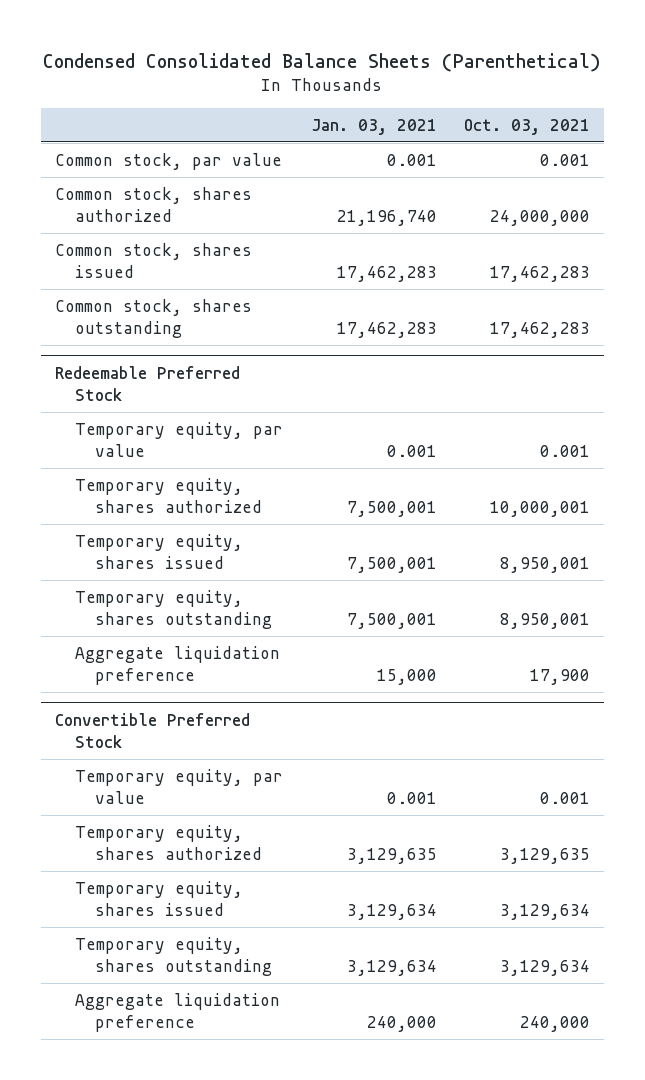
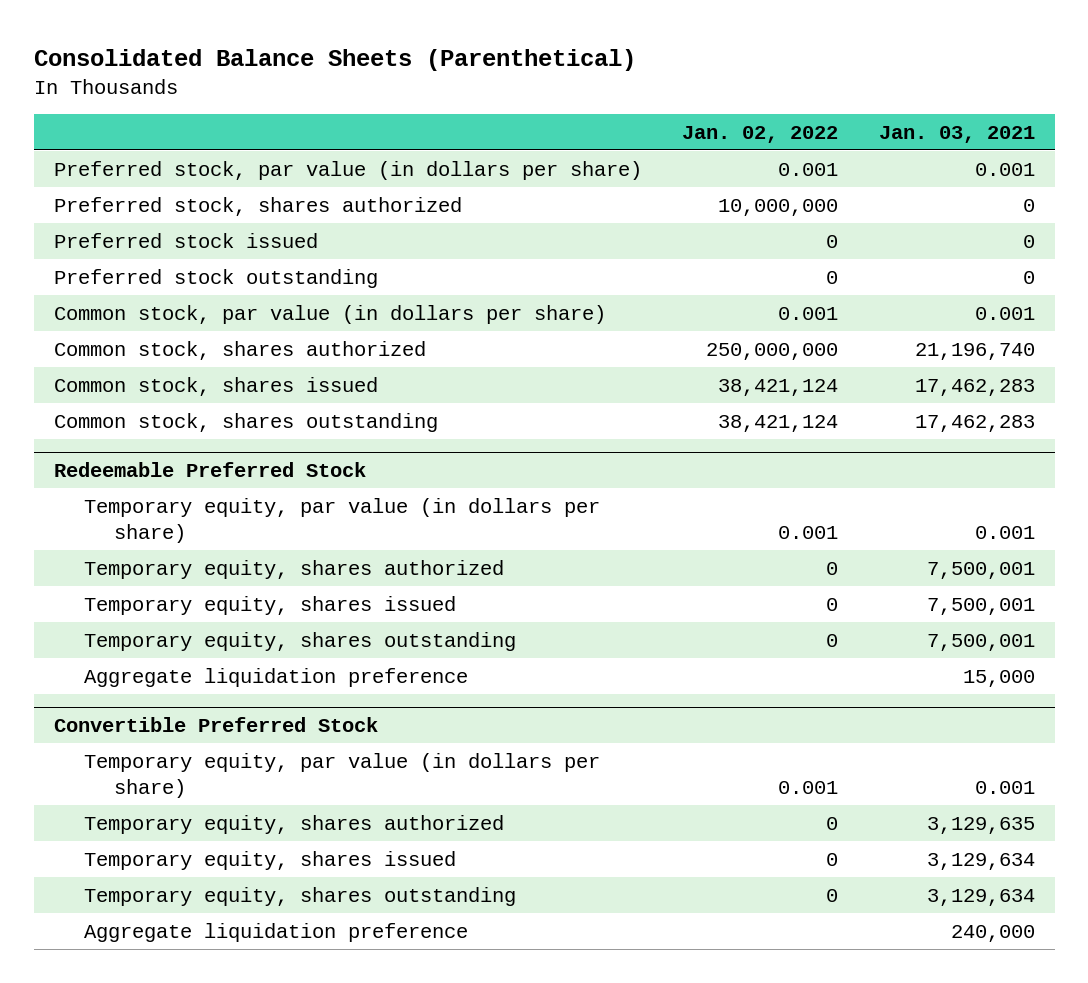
- Condensed Consolidated Balance Sheets (Parenthetical)
+ Consolidated Balance Sheets (Parenthetical)
- | Jan. 03, 2021 | Oct. 03, 2021
+ | Jan. 02, 2022 | Jan. 03, 2021
- Common stock, par value | 0.001 | 0.001
+ Preferred stock, par value (in dollars per share) | 0.001 | 0.001
+ Preferred stock, shares authorized | 10,000,000 | 0
+ Preferred stock issued | 0 | 0
+ Preferred stock outstanding | 0 | 0
+ Common stock, par value (in dollars per share) | 0.001 | 0.001
@ Redeemable Preferred Stock
- Temporary equity, par value | 0.001 | 0.001
+ Temporary equity, par value (in dollars per share) | 0.001 | 0.001
@ Convertible Preferred Stock
- Temporary equity, par value | 0.001 | 0.001
+ Temporary equity, par value (in dollars per share) | 0.001 | 0.001

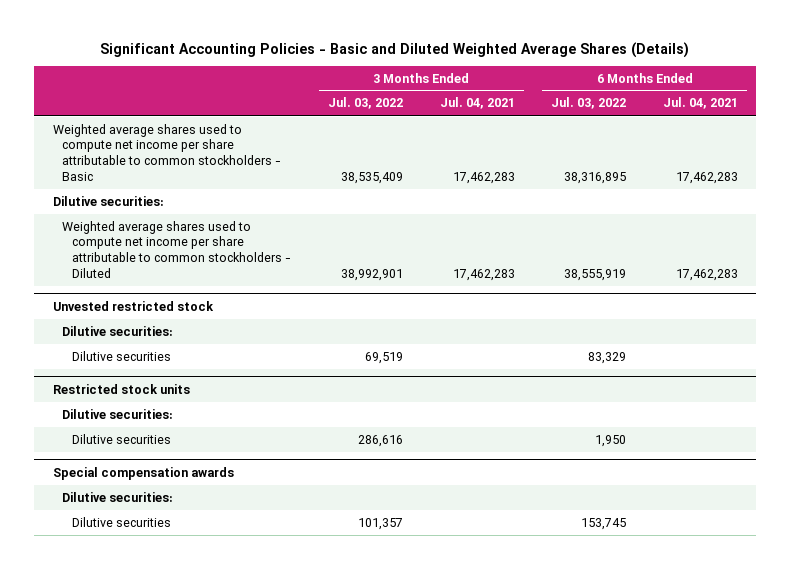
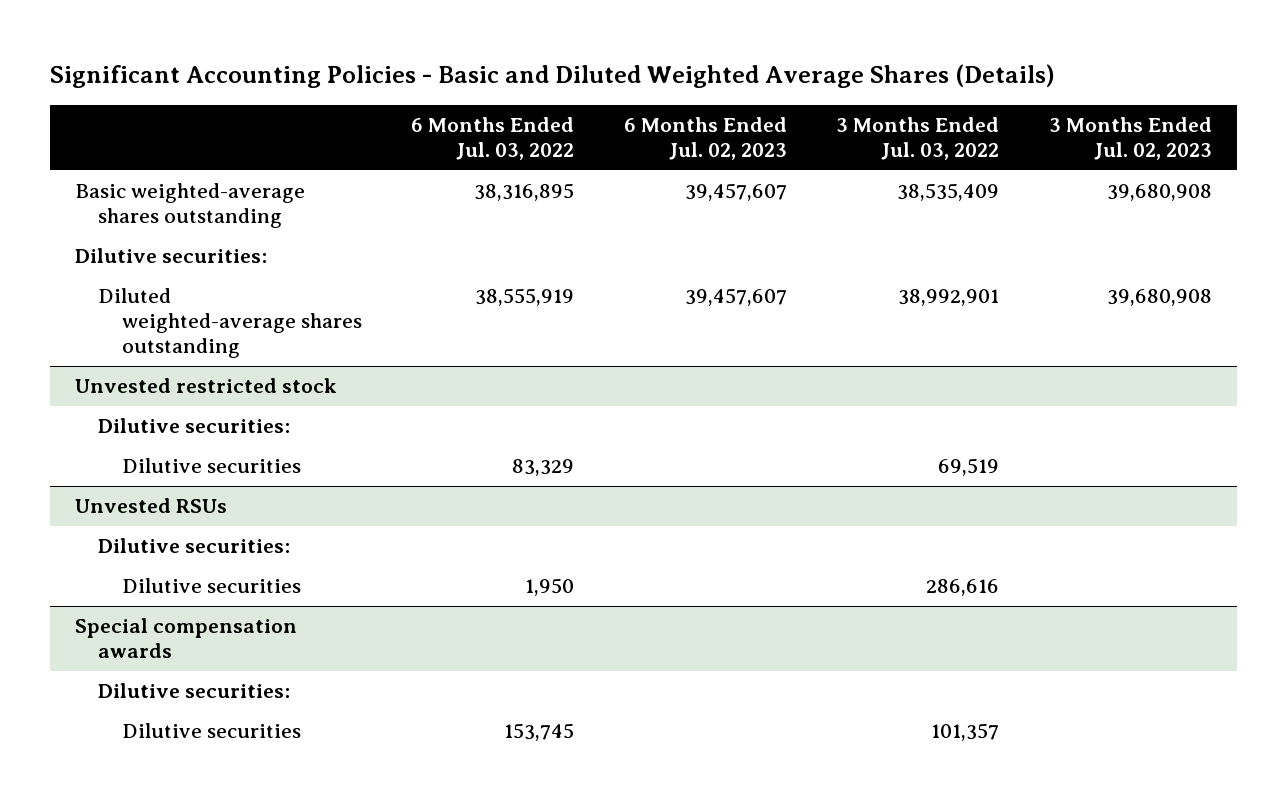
- | 3 Months Ended Jul. 03, 2022 | 3 Months Ended Jul. 04, 2021 | 6 Months Ended Jul. 03, 2022 | 6 Months Ended Jul. 04, 2021
+ | 6 Months Ended Jul. 03, 2022 | 6 Months Ended Jul. 02, 2023 | 3 Months Ended Jul. 03, 2022 | 3 Months Ended Jul. 02, 2023
- Weighted average shares used to compute net income per share attributable to common stockholders - Basic | 38,535,409 | 17,462,283 | 38,316,895 | 17,462,283
+ Basic weighted-average shares outstanding | 38,316,895 | 39,457,607 | 38,535,409 | 39,680,908
- Weighted average shares used to compute net income per share attributable to common stockholders - Diluted | 38,992,901 | 17,462,283 | 38,555,919 | 17,462,283
+ Diluted weighted-average shares outstanding | 38,555,919 | 39,457,607 | 38,992,901 | 39,680,908
- Restricted stock units
+ Unvested RSUs

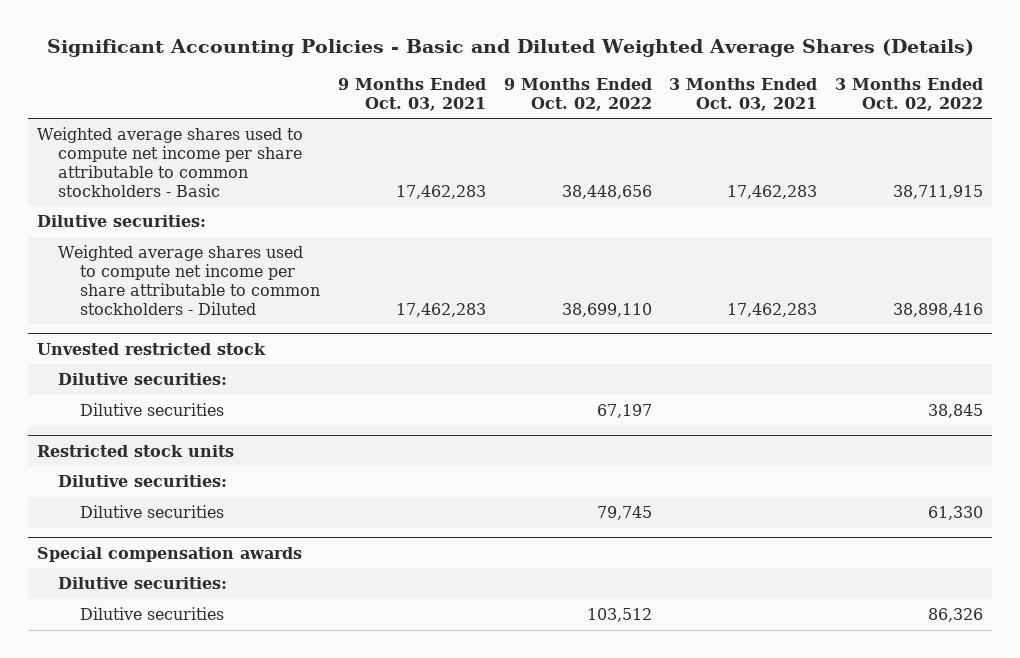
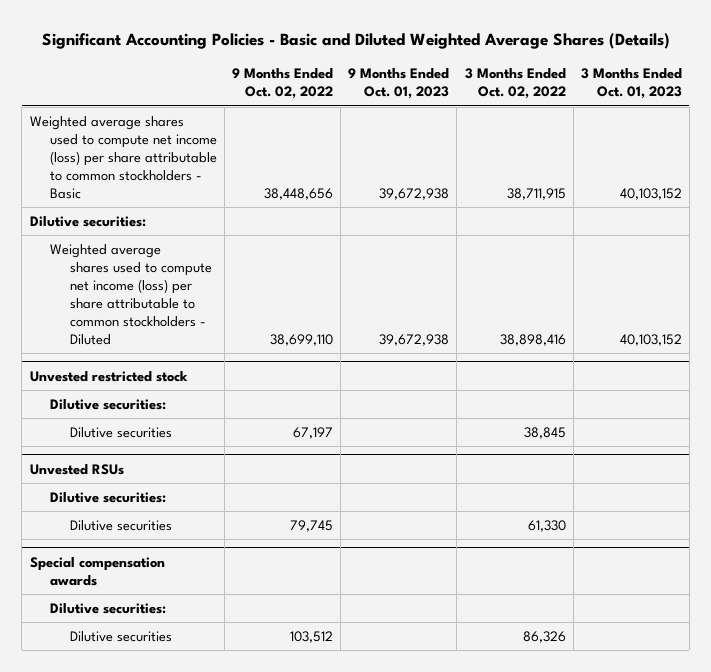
- | 9 Months Ended Oct. 03, 2021 | 9 Months Ended Oct. 02, 2022 | 3 Months Ended Oct. 03, 2021 | 3 Months Ended Oct. 02, 2022
+ | 9 Months Ended Oct. 02, 2022 | 9 Months Ended Oct. 01, 2023 | 3 Months Ended Oct. 02, 2022 | 3 Months Ended Oct. 01, 2023
- Weighted average shares used to compute net income per share attributable to common stockholders - Basic | 17,462,283 | 38,448,656 | 17,462,283 | 38,711,915
+ Weighted average shares used to compute net income (loss) per share attributable to common stockholders - Basic | 38,448,656 | 39,672,938 | 38,711,915 | 40,103,152
- Weighted average shares used to compute net income per share attributable to common stockholders - Diluted | 17,462,283 | 38,699,110 | 17,462,283 | 38,898,416
+ Weighted average shares used to compute net income (loss) per share attributable to common stockholders - Diluted | 38,699,110 | 39,672,938 | 38,898,416 | 40,103,152
- Restricted stock units
+ Unvested RSUs

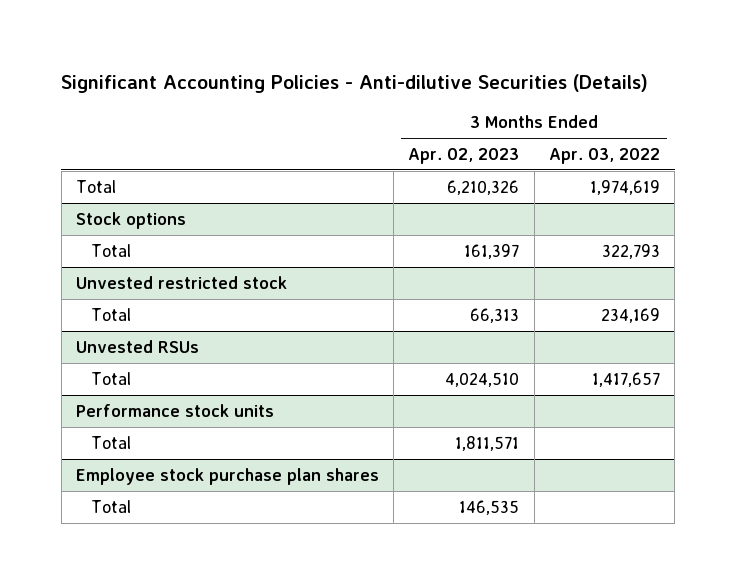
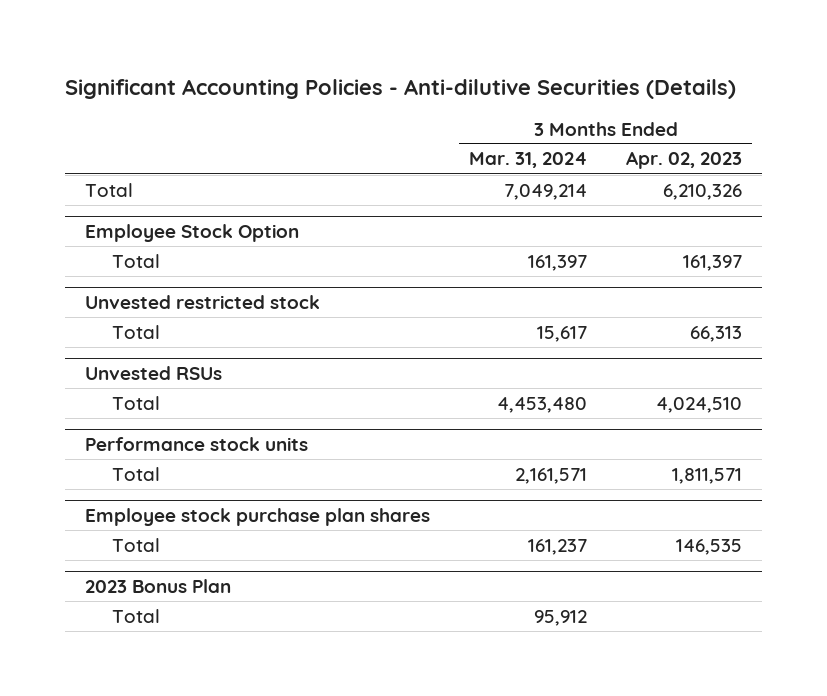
- | 3 Months Ended Apr. 02, 2023 | 3 Months Ended Apr. 03, 2022
+ | 3 Months Ended Mar. 31, 2024 | 3 Months Ended Apr. 02, 2023
- Stock options
+ Employee Stock Option
+ 2023 Bonus Plan
+ Total | 95,912 |

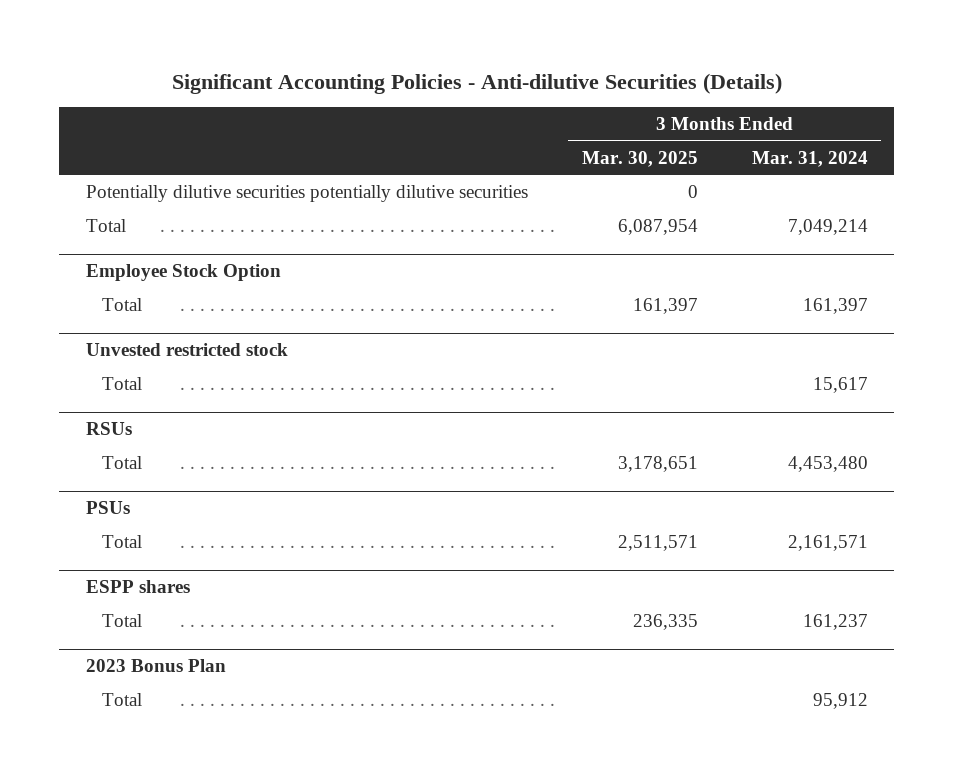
- | 3 Months Ended Mar. 31, 2024 | 3 Months Ended Apr. 02, 2023
+ | 3 Months Ended Mar. 30, 2025 | 3 Months Ended Mar. 31, 2024
+ Potentially dilutive securities potentially dilutive securities | 0 |
- Unvested RSUs
+ RSUs
- Performance stock units
+ PSUs
- Employee stock purchase plan shares
+ ESPP shares

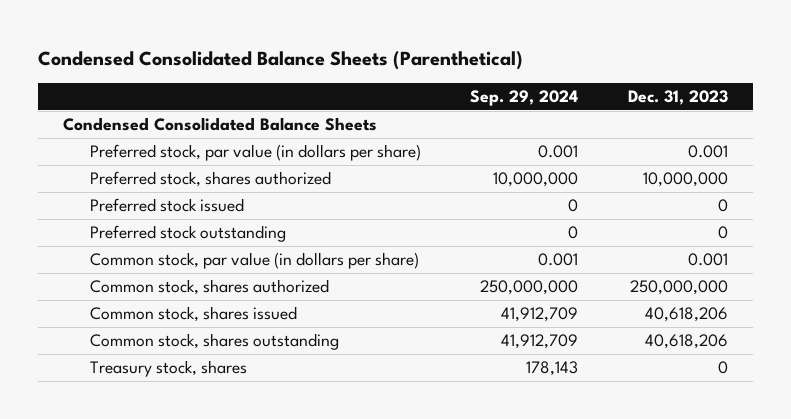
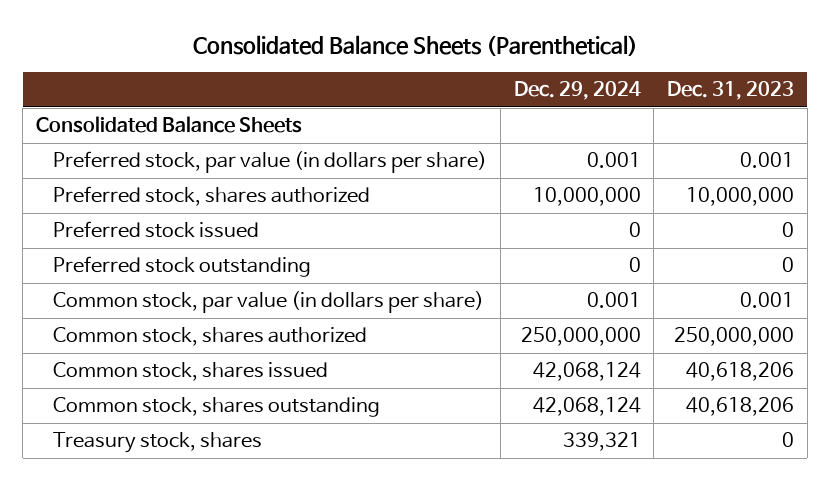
- Condensed Consolidated Balance Sheets (Parenthetical)
+ Consolidated Balance Sheets (Parenthetical)
- | Sep. 29, 2024 | Dec. 31, 2023
+ | Dec. 29, 2024 | Dec. 31, 2023
- Condensed Consolidated Balance Sheets
+ Consolidated Balance Sheets

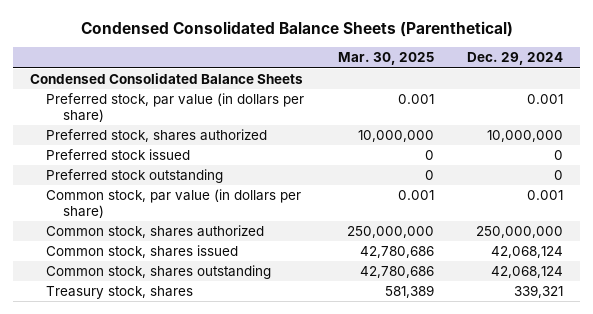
- Consolidated Balance Sheets (Parenthetical)
+ Condensed Consolidated Balance Sheets (Parenthetical)
- | Dec. 29, 2024 | Dec. 31, 2023
+ | Mar. 30, 2025 | Dec. 29, 2024
- Consolidated Balance Sheets
+ Condensed Consolidated Balance Sheets

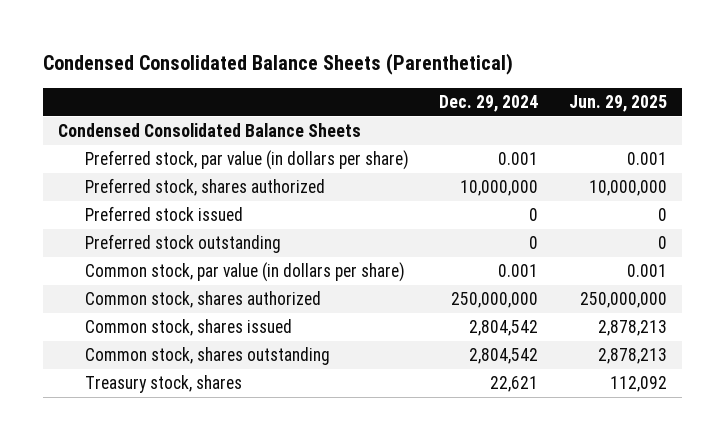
- | Mar. 30, 2025 | Dec. 29, 2024
+ | Dec. 29, 2024 | Jun. 29, 2025
- Common stock, shares issued | 42,780,686 | 42,068,124
- Common stock, shares outstanding | 42,780,686 | 42,068,124
- Treasury stock, shares | 581,389 | 339,321
+ Common stock, shares issued | 2,804,542 | 2,878,213
+ Common stock, shares outstanding | 2,804,542 | 2,878,213
+ Treasury stock, shares | 22,621 | 112,092

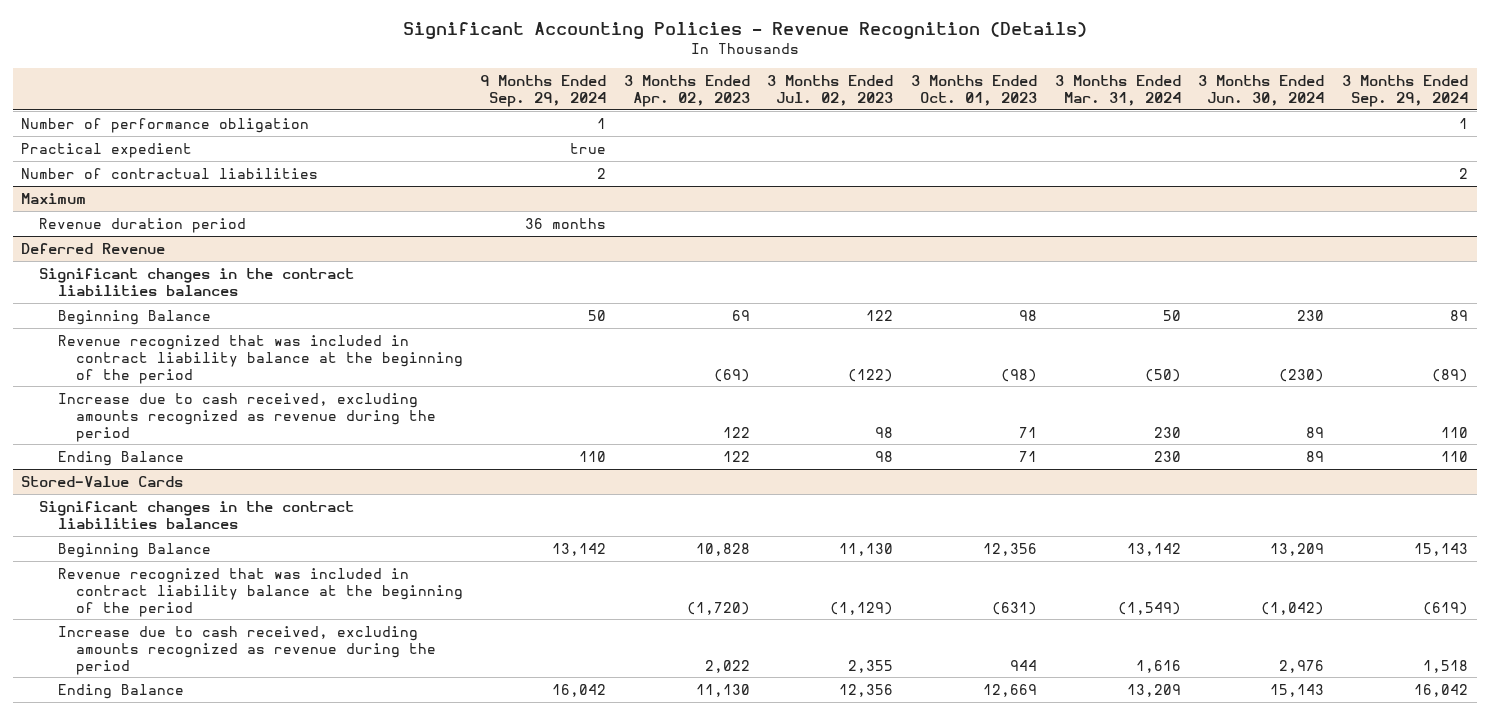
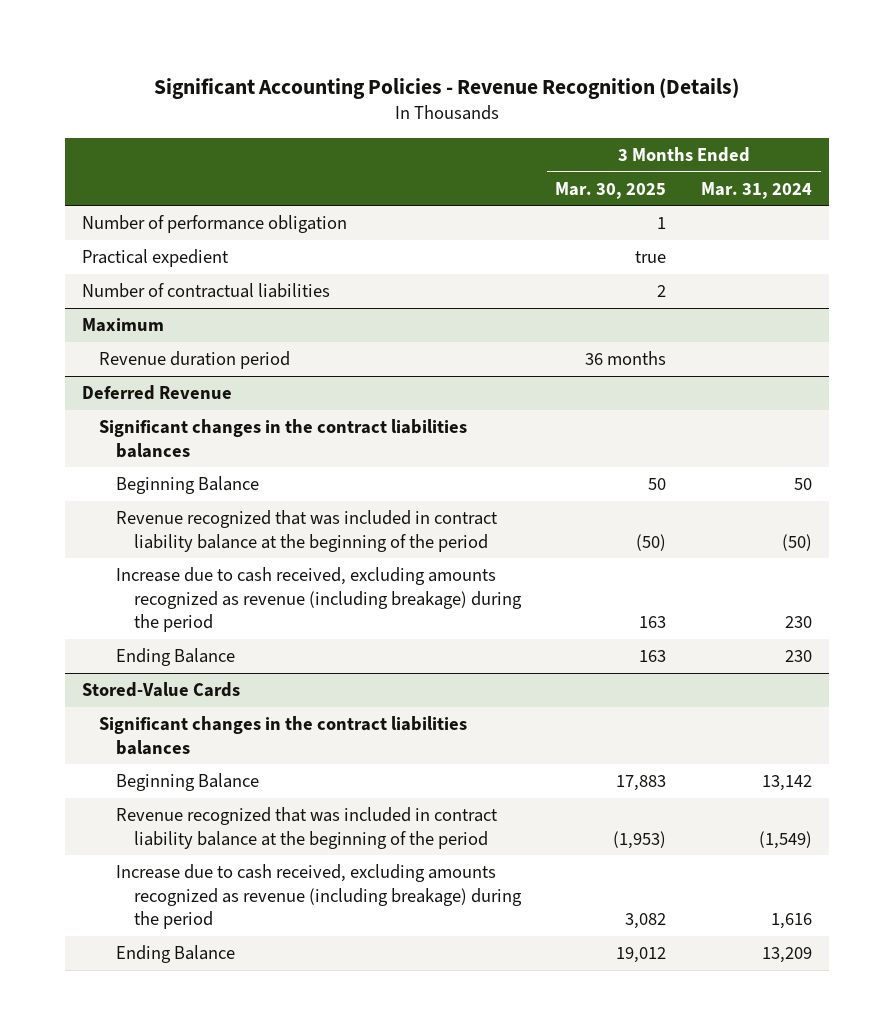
- | 9 Months Ended Sep. 29, 2024 | 3 Months Ended Apr. 02, 2023 | 3 Months Ended Jul. 02, 2023 | 3 Months Ended Oct. 01, 2023 | 3 Months Ended Mar. 31, 2024 | 3 Months Ended Jun. 30, 2024 | 3 Months Ended Sep. 29, 2024
+ | 3 Months Ended Mar. 30, 2025 | 3 Months Ended Mar. 31, 2024
@ Deferred Revenue
- Increase due to cash received, excluding amounts recognized as revenue during the period | | 122 | 98 | 71 | 230 | 89 | 110
+ Increase due to cash received, excluding amounts recognized as revenue (including breakage) during the period | 163 | 230
@ Stored-Value Cards
- Increase due to cash received, excluding amounts recognized as revenue during the period | | 2,022 | 2,355 | 944 | 1,616 | 2,976 | 1,518
+ Increase due to cash received, excluding amounts recognized as revenue (including breakage) during the period | 3,082 | 1,616

